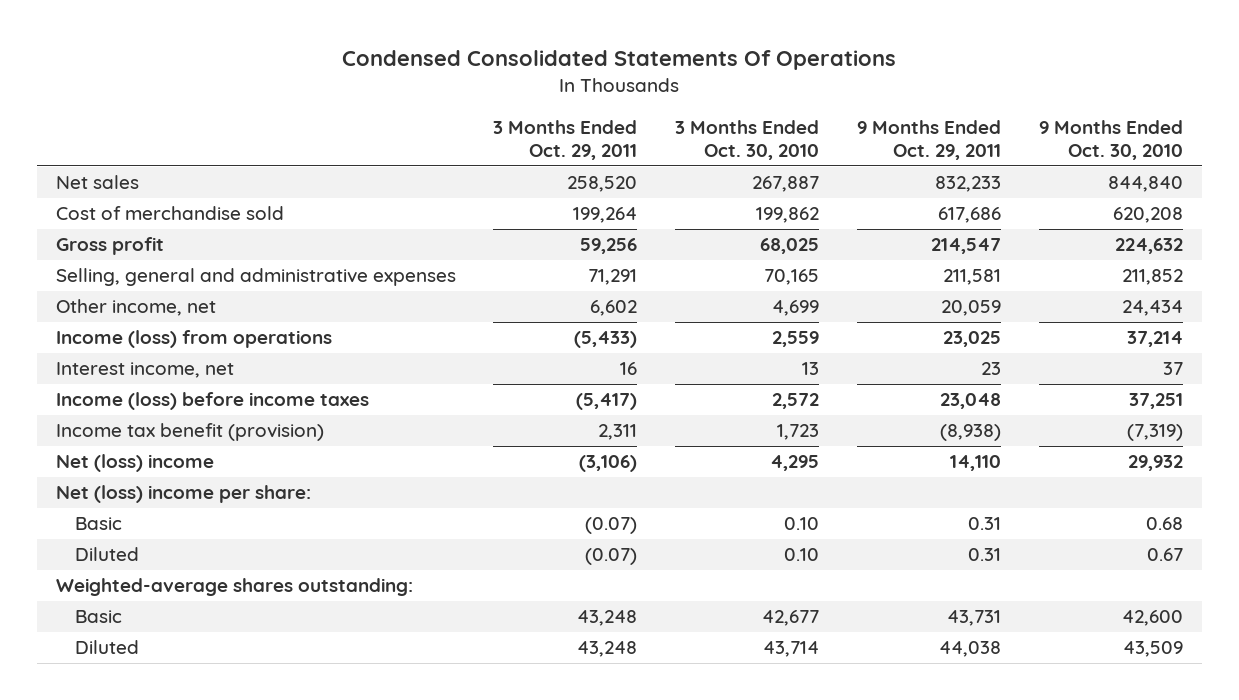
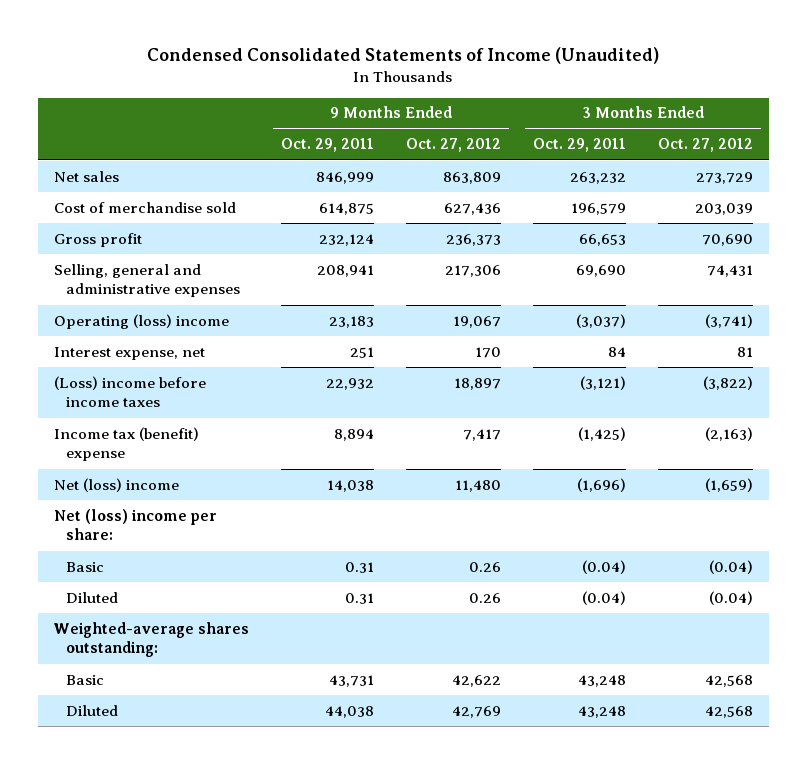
- Condensed Consolidated Statements Of Operations
+ Condensed Consolidated Statements of Income (Unaudited)
- | 3 Months Ended Oct. 29, 2011 | 3 Months Ended Oct. 30, 2010 | 9 Months Ended Oct. 29, 2011 | 9 Months Ended Oct. 30, 2010
+ | 9 Months Ended Oct. 29, 2011 | 9 Months Ended Oct. 27, 2012 | 3 Months Ended Oct. 29, 2011 | 3 Months Ended Oct. 27, 2012
- Net sales | 258,520 | 267,887 | 832,233 | 844,840
- Cost of merchandise sold | 199,264 | 199,862 | 617,686 | 620,208
- Gross profit | 59,256 | 68,025 | 214,547 | 224,632
- Selling, general and administrative expenses | 71,291 | 70,165 | 211,581 | 211,852
- Other income, net | 6,602 | 4,699 | 20,059 | 24,434
- Income (loss) from operations | (5,433) | 2,559 | 23,025 | 37,214
- Interest income, net | 16 | 13 | 23 | 37
- Income (loss) before income taxes | (5,417) | 2,572 | 23,048 | 37,251
- Income tax benefit (provision) | 2,311 | 1,723 | (8,938) | (7,319)
- Net (loss) income | (3,106) | 4,295 | 14,110 | 29,932
+ Net sales | 846,999 | 863,809 | 263,232 | 273,729
+ Cost of merchandise sold | 614,875 | 627,436 | 196,579 | 203,039
+ Gross profit | 232,124 | 236,373 | 66,653 | 70,690
+ Selling, general and administrative expenses | 208,941 | 217,306 | 69,690 | 74,431
+ Operating (loss) income | 23,183 | 19,067 | (3,037) | (3,741)
+ Interest expense, net | 251 | 170 | 84 | 81
+ (Loss) income before income taxes | 22,932 | 18,897 | (3,121) | (3,822)
+ Income tax (benefit) expense | 8,894 | 7,417 | (1,425) | (2,163)
+ Net (loss) income | 14,038 | 11,480 | (1,696) | (1,659)
- Basic | (0.07) | 0.10 | 0.31 | 0.68
- Diluted | (0.07) | 0.10 | 0.31 | 0.67
+ Basic | 0.31 | 0.26 | (0.04) | (0.04)
+ Diluted | 0.31 | 0.26 | (0.04) | (0.04)

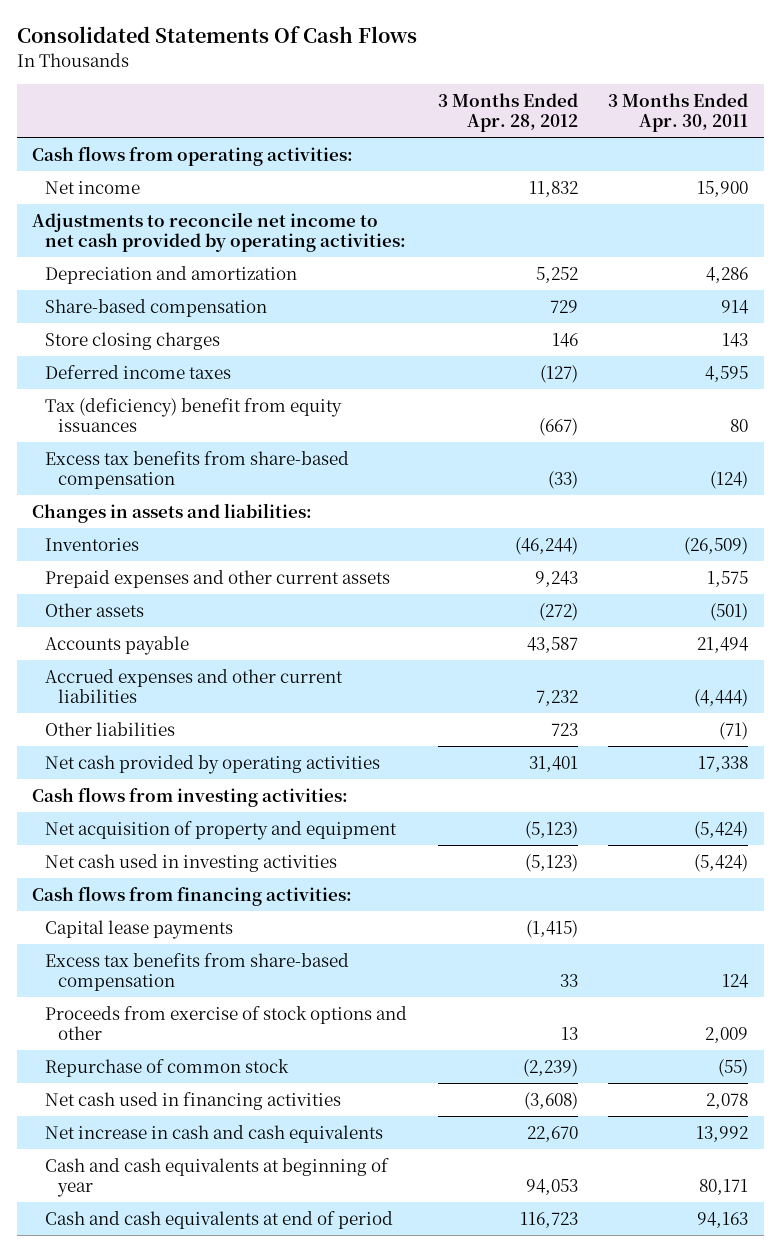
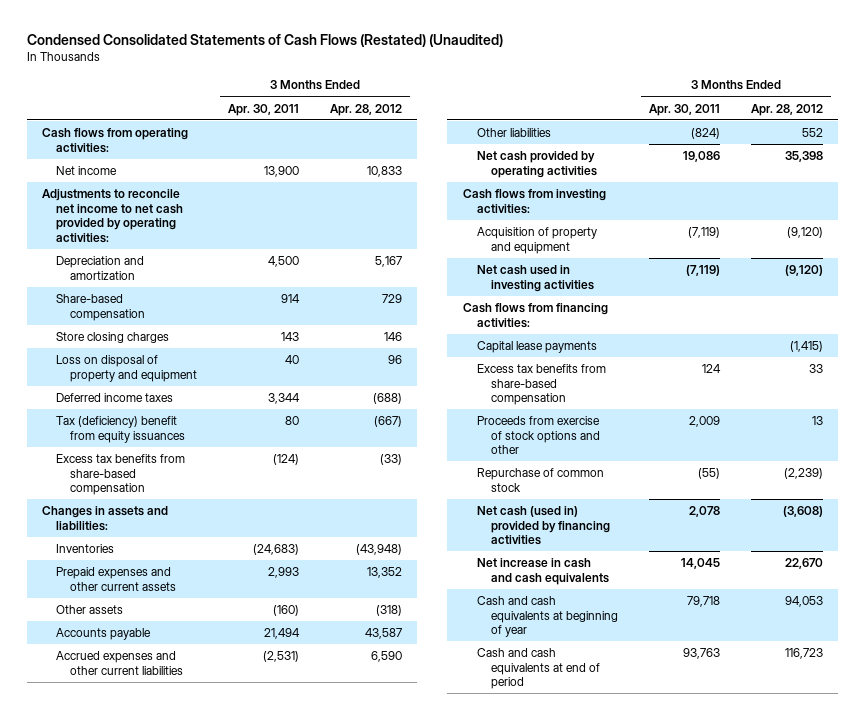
- Consolidated Statements Of Cash Flows
+ Condensed Consolidated Statements of Cash Flows (Restated) (Unaudited)
- | 3 Months Ended Apr. 28, 2012 | 3 Months Ended Apr. 30, 2011
+ | 3 Months Ended Apr. 30, 2011 | 3 Months Ended Apr. 28, 2012
- Net income | 11,832 | 15,900
+ Net income | 13,900 | 10,833
- Depreciation and amortization | 5,252 | 4,286
+ Depreciation and amortization | 4,500 | 5,167
- Deferred income taxes | (127) | 4,595
+ Loss on disposal of property and equipment | 40 | 96
+ Deferred income taxes | 3,344 | (688)
- Inventories | (46,244) | (26,509)
- Prepaid expenses and other current assets | 9,243 | 1,575
- Other assets | (272) | (501)
+ Inventories | (24,683) | (43,948)
+ Prepaid expenses and other current assets | 2,993 | 13,352
+ Other assets | (160) | (318)
- Accrued expenses and other current liabilities | 7,232 | (4,444)
- Other liabilities | 723 | (71)
- Net cash provided by operating activities | 31,401 | 17,338
+ Accrued expenses and other current liabilities | (2,531) | 6,590
+ Other liabilities | (824) | 552
+ Net cash provided by operating activities | 19,086 | 35,398
- Net acquisition of property and equipment | (5,123) | (5,424)
- Net cash used in investing activities | (5,123) | (5,424)
+ Acquisition of property and equipment | (7,119) | (9,120)
+ Net cash used in investing activities | (7,119) | (9,120)
- Net cash used in financing activities | (3,608) | 2,078
- Net increase in cash and cash equivalents | 22,670 | 13,992
- Cash and cash equivalents at beginning of year | 94,053 | 80,171
- Cash and cash equivalents at end of period | 116,723 | 94,163
+ Net cash (used in) provided by financing activities | 2,078 | (3,608)
+ Net increase in cash and cash equivalents | 14,045 | 22,670
+ Cash and cash equivalents at beginning of year | 79,718 | 94,053
+ Cash and cash equivalents at end of period | 93,763 | 116,723

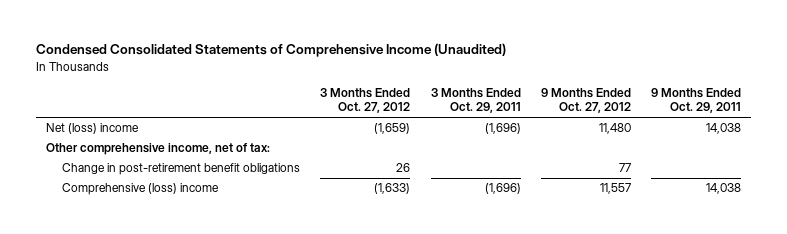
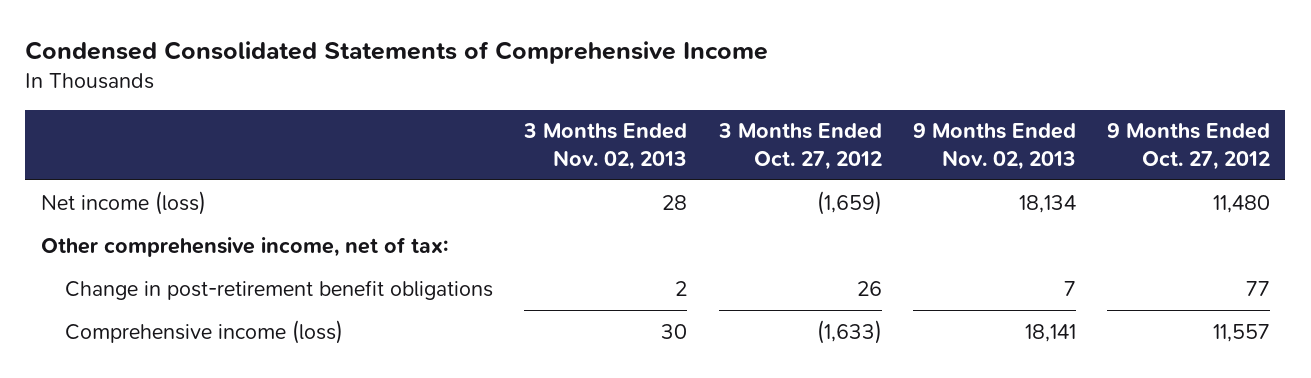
- Condensed Consolidated Statements of Comprehensive Income (Unaudited)
+ Condensed Consolidated Statements of Comprehensive Income
- | 3 Months Ended Oct. 27, 2012 | 3 Months Ended Oct. 29, 2011 | 9 Months Ended Oct. 27, 2012 | 9 Months Ended Oct. 29, 2011
+ | 3 Months Ended Nov. 02, 2013 | 3 Months Ended Oct. 27, 2012 | 9 Months Ended Nov. 02, 2013 | 9 Months Ended Oct. 27, 2012
- Net (loss) income | (1,659) | (1,696) | 11,480 | 14,038
+ Net income (loss) | 28 | (1,659) | 18,134 | 11,480
- Comprehensive (loss) income | (1,633) | (1,696) | 11,557 | 14,038
+ Comprehensive income (loss) | 30 | (1,633) | 18,141 | 11,557

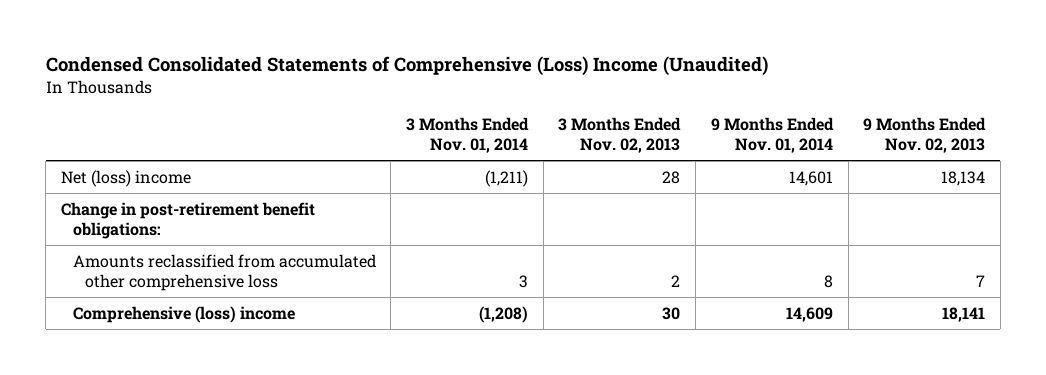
- Condensed Consolidated Statements of Comprehensive Income
+ Condensed Consolidated Statements of Comprehensive (Loss) Income (Unaudited)
- | 3 Months Ended Nov. 02, 2013 | 3 Months Ended Oct. 27, 2012 | 9 Months Ended Nov. 02, 2013 | 9 Months Ended Oct. 27, 2012
+ | 3 Months Ended Nov. 01, 2014 | 3 Months Ended Nov. 02, 2013 | 9 Months Ended Nov. 01, 2014 | 9 Months Ended Nov. 02, 2013
- Net income (loss) | 28 | (1,659) | 18,134 | 11,480
- Other comprehensive income, net of tax:
- Change in post-retirement benefit obligations | 2 | 26 | 7 | 77
- Comprehensive income (loss) | 30 | (1,633) | 18,141 | 11,557
+ Net (loss) income | (1,211) | 28 | 14,601 | 18,134
+ Change in post-retirement benefit obligations:
+ Amounts reclassified from accumulated other comprehensive loss | 3 | 2 | 8 | 7
+ Comprehensive (loss) income | (1,208) | 30 | 14,609 | 18,141

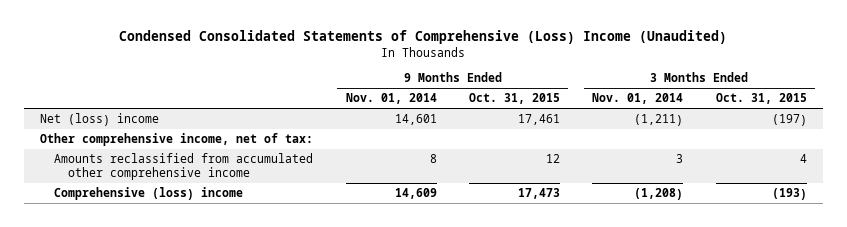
- | 3 Months Ended Nov. 01, 2014 | 3 Months Ended Nov. 02, 2013 | 9 Months Ended Nov. 01, 2014 | 9 Months Ended Nov. 02, 2013
+ | 9 Months Ended Nov. 01, 2014 | 9 Months Ended Oct. 31, 2015 | 3 Months Ended Nov. 01, 2014 | 3 Months Ended Oct. 31, 2015
- Change in post-retirement benefit obligations:
- Amounts reclassified from accumulated other comprehensive loss | 3 | 2 | 8 | 7
+ Other comprehensive income, net of tax:
+ Amounts reclassified from accumulated other comprehensive income | 8 | 12 | 3 | 4

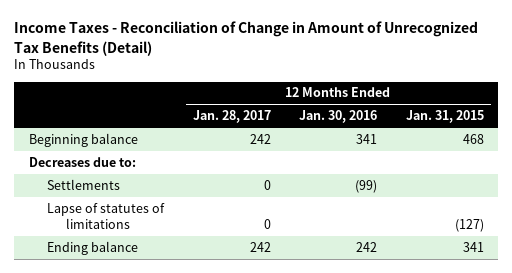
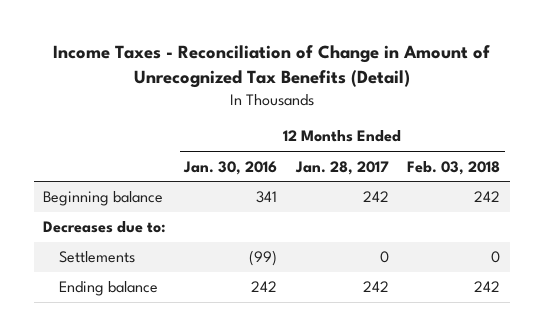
- | 12 Months Ended Jan. 28, 2017 | 12 Months Ended Jan. 30, 2016 | 12 Months Ended Jan. 31, 2015
+ | 12 Months Ended Jan. 30, 2016 | 12 Months Ended Jan. 28, 2017 | 12 Months Ended Feb. 03, 2018
- Lapse of statutes of limitations | 0 | | (127)

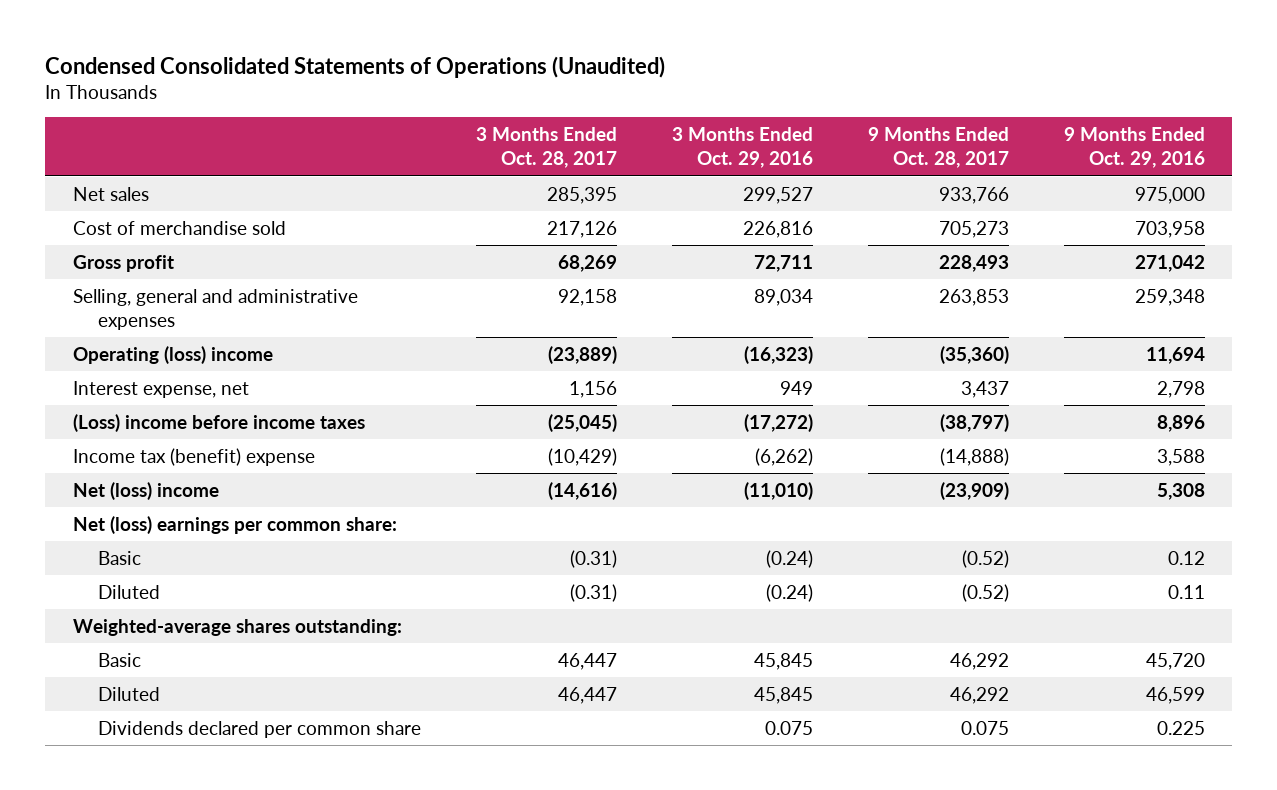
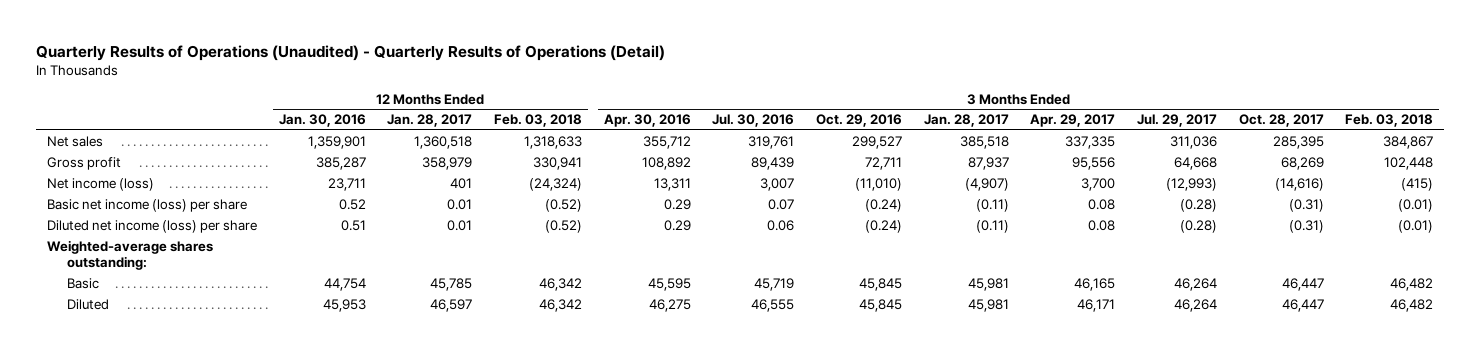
- Condensed Consolidated Statements of Operations (Unaudited)
+ Quarterly Results of Operations (Unaudited) - Quarterly Results of Operations (Detail)
- | 3 Months Ended Oct. 28, 2017 | 3 Months Ended Oct. 29, 2016 | 9 Months Ended Oct. 28, 2017 | 9 Months Ended Oct. 29, 2016
+ | 12 Months Ended Jan. 30, 2016 | 12 Months Ended Jan. 28, 2017 | 12 Months Ended Feb. 03, 2018 | 3 Months Ended Apr. 30, 2016 | 3 Months Ended Jul. 30, 2016 | 3 Months Ended Oct. 29, 2016 | 3 Months Ended Jan. 28, 2017 | 3 Months Ended Apr. 29, 2017 | 3 Months Ended Jul. 29, 2017 | 3 Months Ended Oct. 28, 2017 | 3 Months Ended Feb. 03, 2018
- Cost of merchandise sold | 217,126 | 226,816 | 705,273 | 703,958
- Selling, general and administrative expenses | 92,158 | 89,034 | 263,853 | 259,348
- Operating (loss) income | (23,889) | (16,323) | (35,360) | 11,694
- Interest expense, net | 1,156 | 949 | 3,437 | 2,798
- (Loss) income before income taxes | (25,045) | (17,272) | (38,797) | 8,896
- Income tax (benefit) expense | (10,429) | (6,262) | (14,888) | 3,588
- Net (loss) income | (14,616) | (11,010) | (23,909) | 5,308
- Net (loss) earnings per common share:
- Basic | (0.31) | (0.24) | (0.52) | 0.12
- Diluted | (0.31) | (0.24) | (0.52) | 0.11
+ Net income (loss) | 23,711 | 401 | (24,324) | 13,311 | 3,007 | (11,010) | (4,907) | 3,700 | (12,993) | (14,616) | (415)
+ Basic net income (loss) per share | 0.52 | 0.01 | (0.52) | 0.29 | 0.07 | (0.24) | (0.11) | 0.08 | (0.28) | (0.31) | (0.01)
+ Diluted net income (loss) per share | 0.51 | 0.01 | (0.52) | 0.29 | 0.06 | (0.24) | (0.11) | 0.08 | (0.28) | (0.31) | (0.01)
- Dividends declared per common share | | 0.075 | 0.075 | 0.225

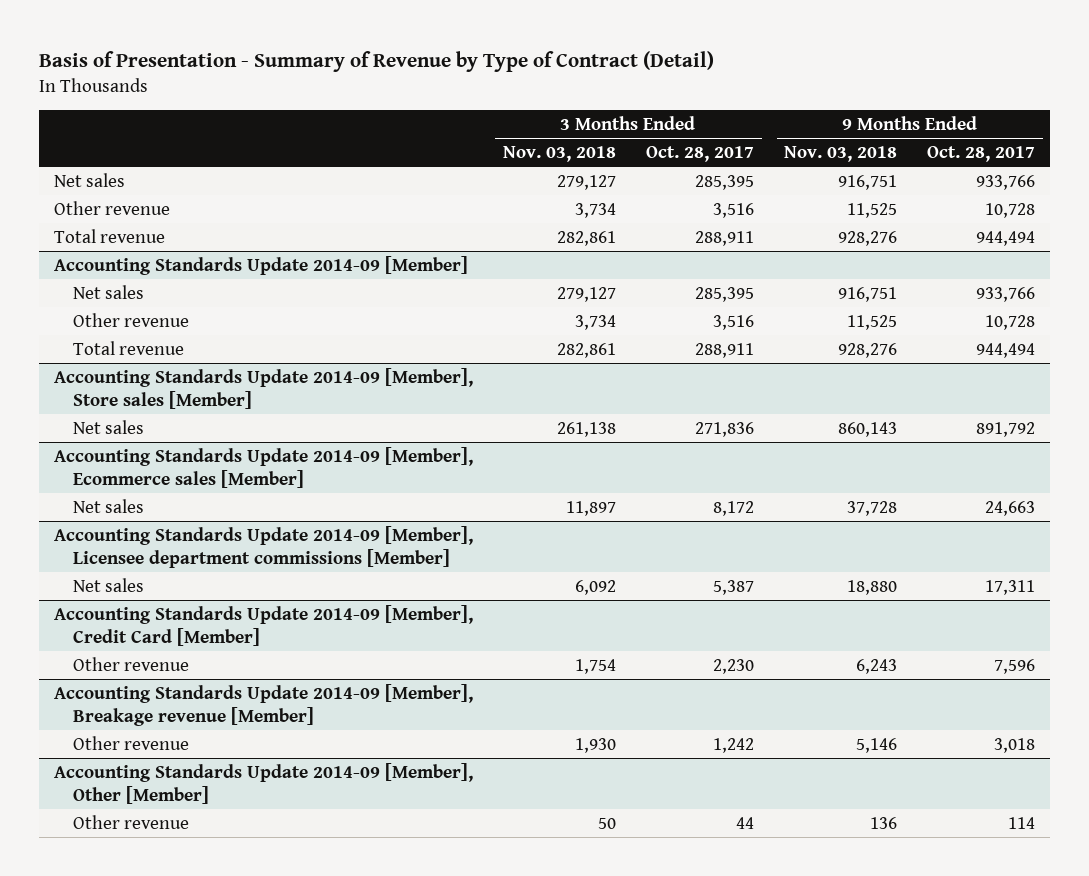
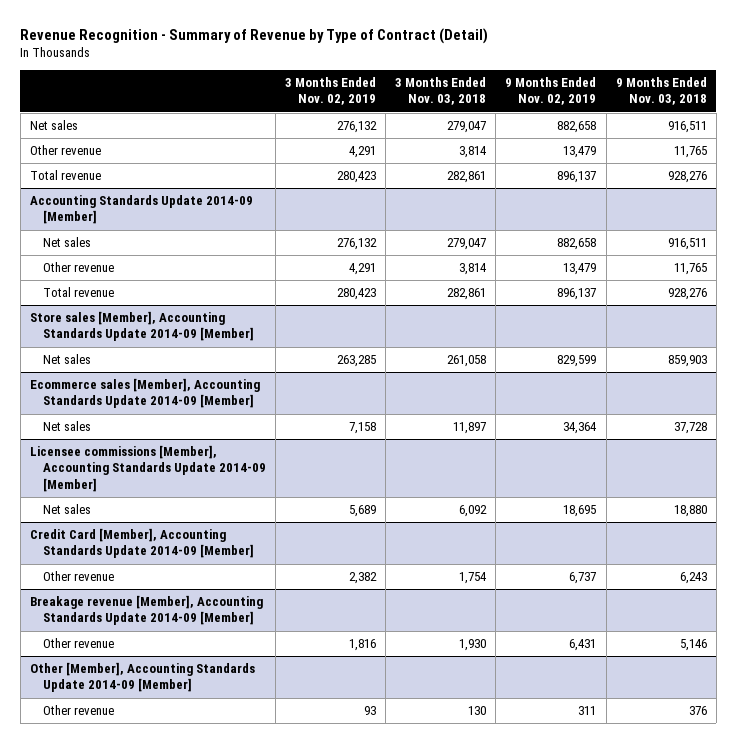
- Basis of Presentation - Summary of Revenue by Type of Contract (Detail)
+ Revenue Recognition - Summary of Revenue by Type of Contract (Detail)
- | 3 Months Ended Nov. 03, 2018 | 3 Months Ended Oct. 28, 2017 | 9 Months Ended Nov. 03, 2018 | 9 Months Ended Oct. 28, 2017
+ | 3 Months Ended Nov. 02, 2019 | 3 Months Ended Nov. 03, 2018 | 9 Months Ended Nov. 02, 2019 | 9 Months Ended Nov. 03, 2018
- Net sales | 279,127 | 285,395 | 916,751 | 933,766
- Other revenue | 3,734 | 3,516 | 11,525 | 10,728
+ Net sales | 276,132 | 279,047 | 882,658 | 916,511
+ Other revenue | 4,291 | 3,814 | 13,479 | 11,765
@ Accounting Standards Update 2014-09 [Member]
- Net sales | 279,127 | 285,395 | 916,751 | 933,766
- Other revenue | 3,734 | 3,516 | 11,525 | 10,728
+ Net sales | 276,132 | 279,047 | 882,658 | 916,511
+ Other revenue | 4,291 | 3,814 | 13,479 | 11,765
- Accounting Standards Update 2014-09 [Member], Store sales [Member]
- Net sales | 261,138 | 271,836 | 860,143 | 891,792
- Accounting Standards Update 2014-09 [Member], Ecommerce sales [Member]
+ Store sales [Member], Accounting Standards Update 2014-09 [Member]
+ Net sales | 263,285 | 261,058 | 829,599 | 859,903
+ Ecommerce sales [Member], Accounting Standards Update 2014-09 [Member]
- Accounting Standards Update 2014-09 [Member], Licensee department commissions [Member]
+ Licensee commissions [Member], Accounting Standards Update 2014-09 [Member]
- Accounting Standards Update 2014-09 [Member], Credit Card [Member]
+ Credit Card [Member], Accounting Standards Update 2014-09 [Member]
- Accounting Standards Update 2014-09 [Member], Breakage revenue [Member]
+ Breakage revenue [Member], Accounting Standards Update 2014-09 [Member]
- Accounting Standards Update 2014-09 [Member], Other [Member]
- Other revenue | 50 | 44 | 136 | 114
+ Other [Member], Accounting Standards Update 2014-09 [Member]
+ Other revenue | 93 | 130 | 311 | 376

